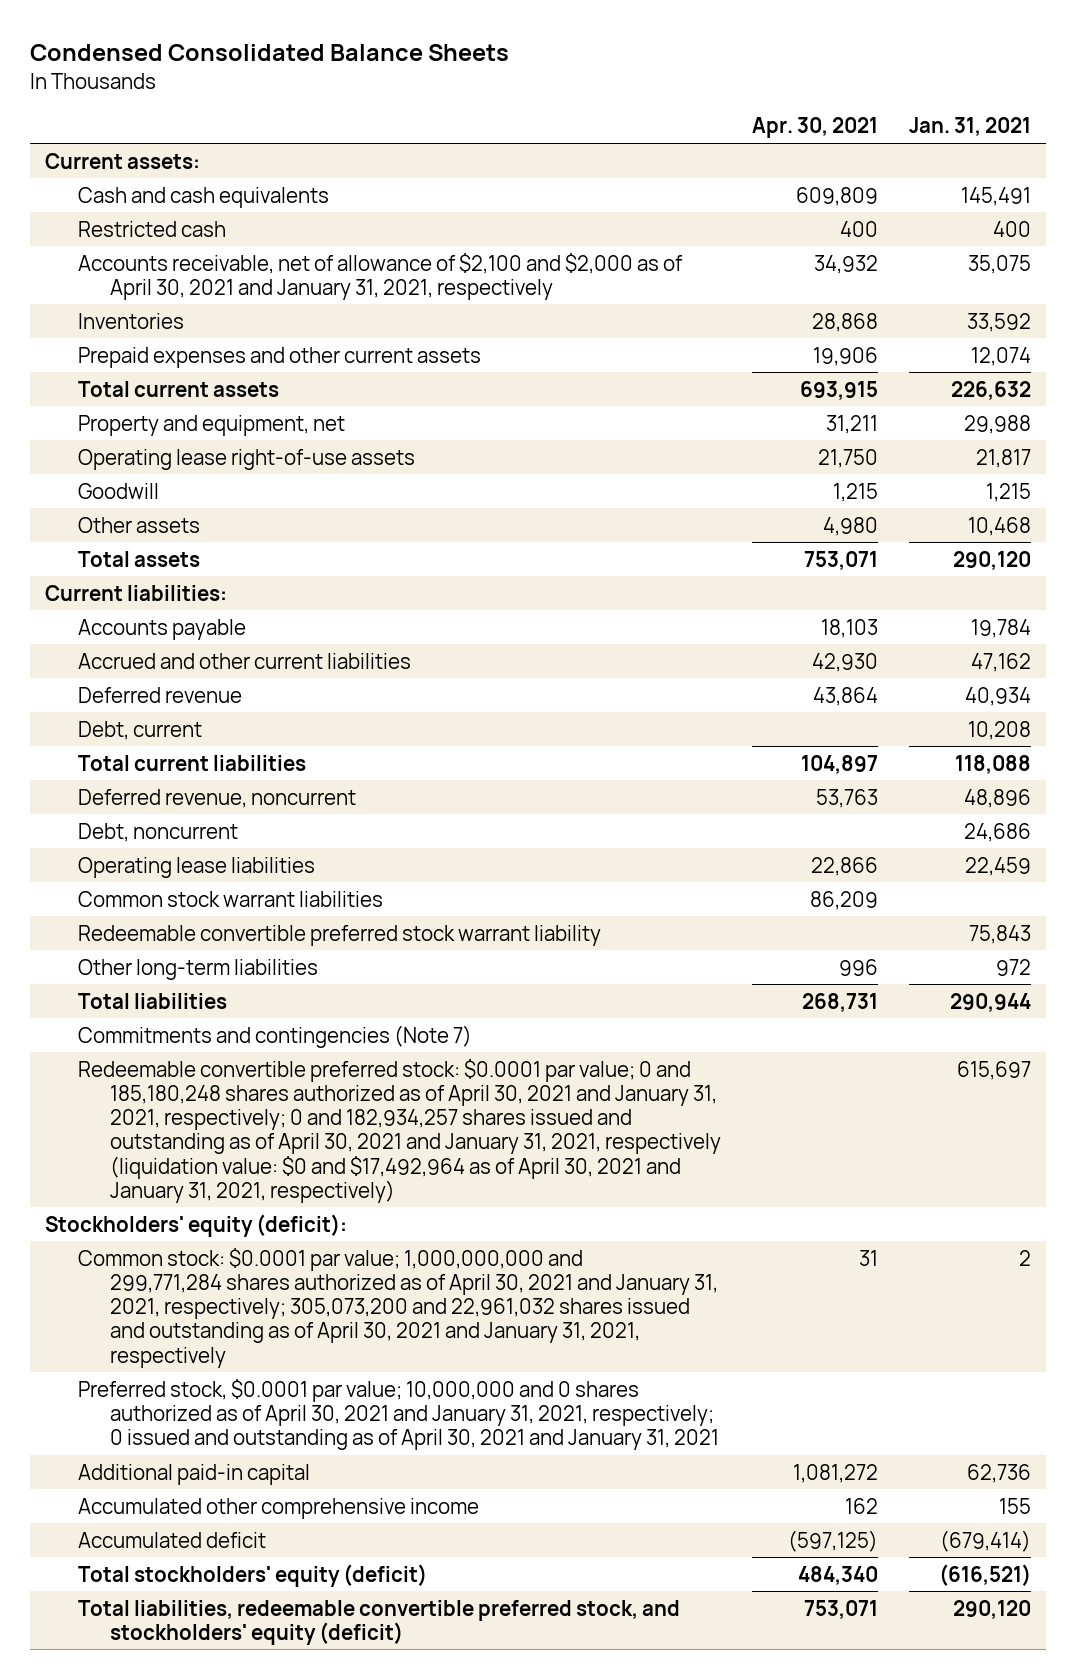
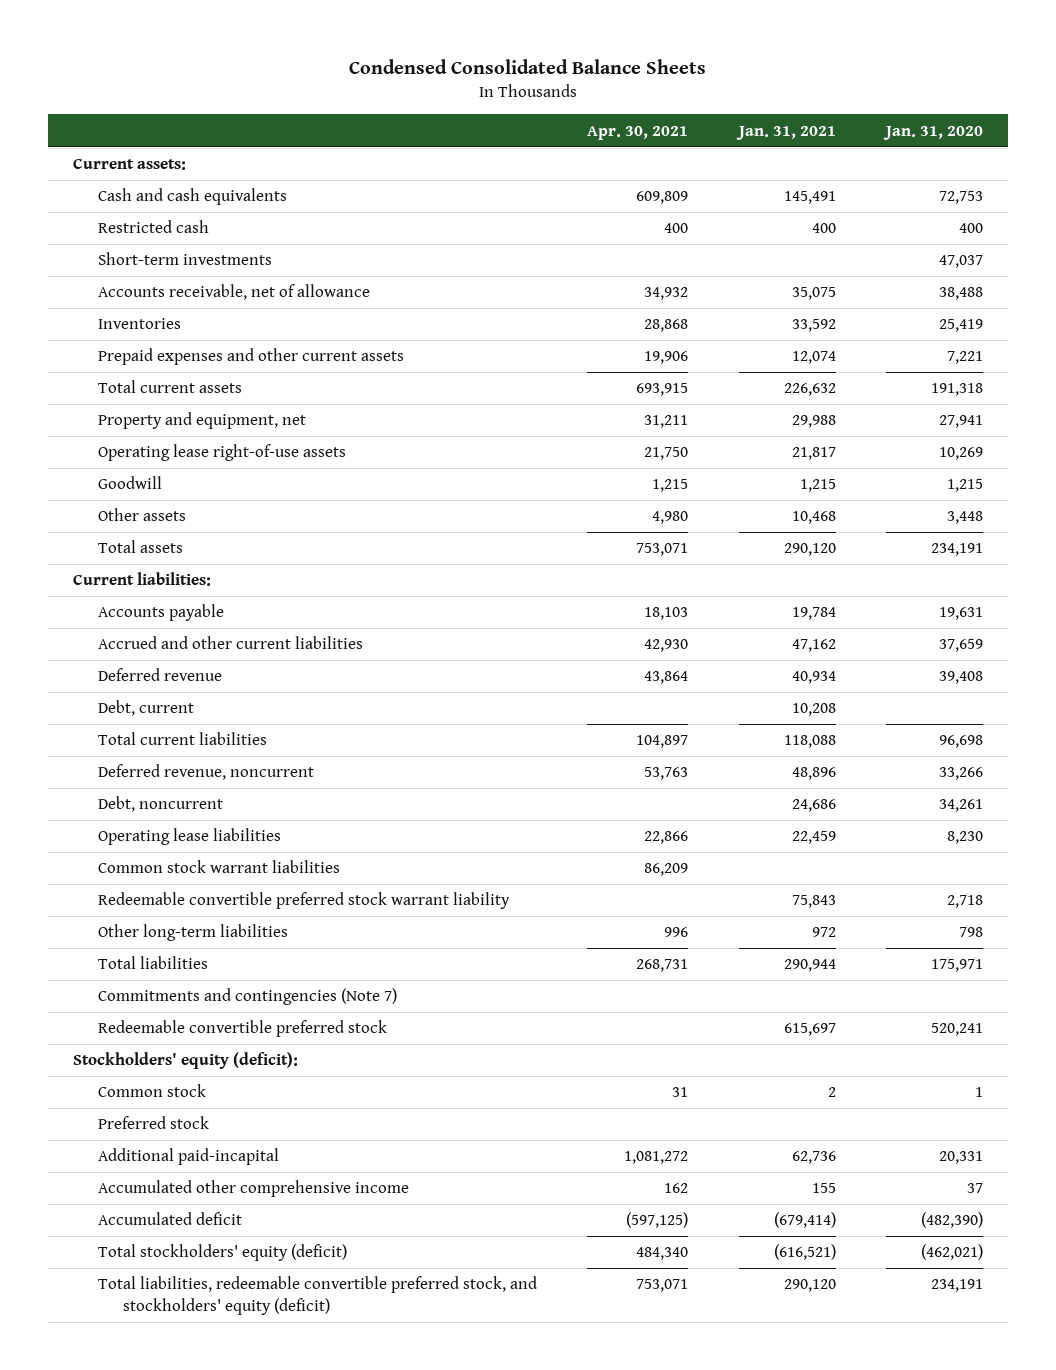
- | Apr. 30, 2021 | Jan. 31, 2021
+ | Apr. 30, 2021 | Jan. 31, 2021 | Jan. 31, 2020
- Accounts receivable, net of allowance of $2,100 and $2,000 as of April 30, 2021 and January 31, 2021, respectively | 34,932 | 35,075
+ Short-term investments | | | 47,037
+ Accounts receivable, net of allowance | 34,932 | 35,075 | 38,488
- Redeemable convertible preferred stock: $0.0001 par value; 0 and 185,180,248 shares authorized as of April 30, 2021 and January 31, 2021, respectively; 0 and 182,934,257 shares issued and outstanding as of April 30, 2021 and January 31, 2021, respectively (liquidation value: $0 and $17,492,964 as of April 30, 2021 and January 31, 2021, respectively) | | 615,697
+ Redeemable convertible preferred stock | | 615,697 | 520,241
- Common stock: $0.0001 par value; 1,000,000,000 and 299,771,284 shares authorized as of April 30, 2021 and January 31, 2021, respectively; 305,073,200 and 22,961,032 shares issued and outstanding as of April 30, 2021 and January 31, 2021, respectively | 31 | 2
- Preferred stock, $0.0001 par value; 10,000,000 and 0 shares authorized as of April 30, 2021 and January 31, 2021, respectively; 0 issued and outstanding as of April 30, 2021 and January 31, 2021
- Additional paid-in capital | 1,081,272 | 62,736
+ Common stock | 31 | 2 | 1
+ Preferred stock
+ Additional paid-incapital | 1,081,272 | 62,736 | 20,331

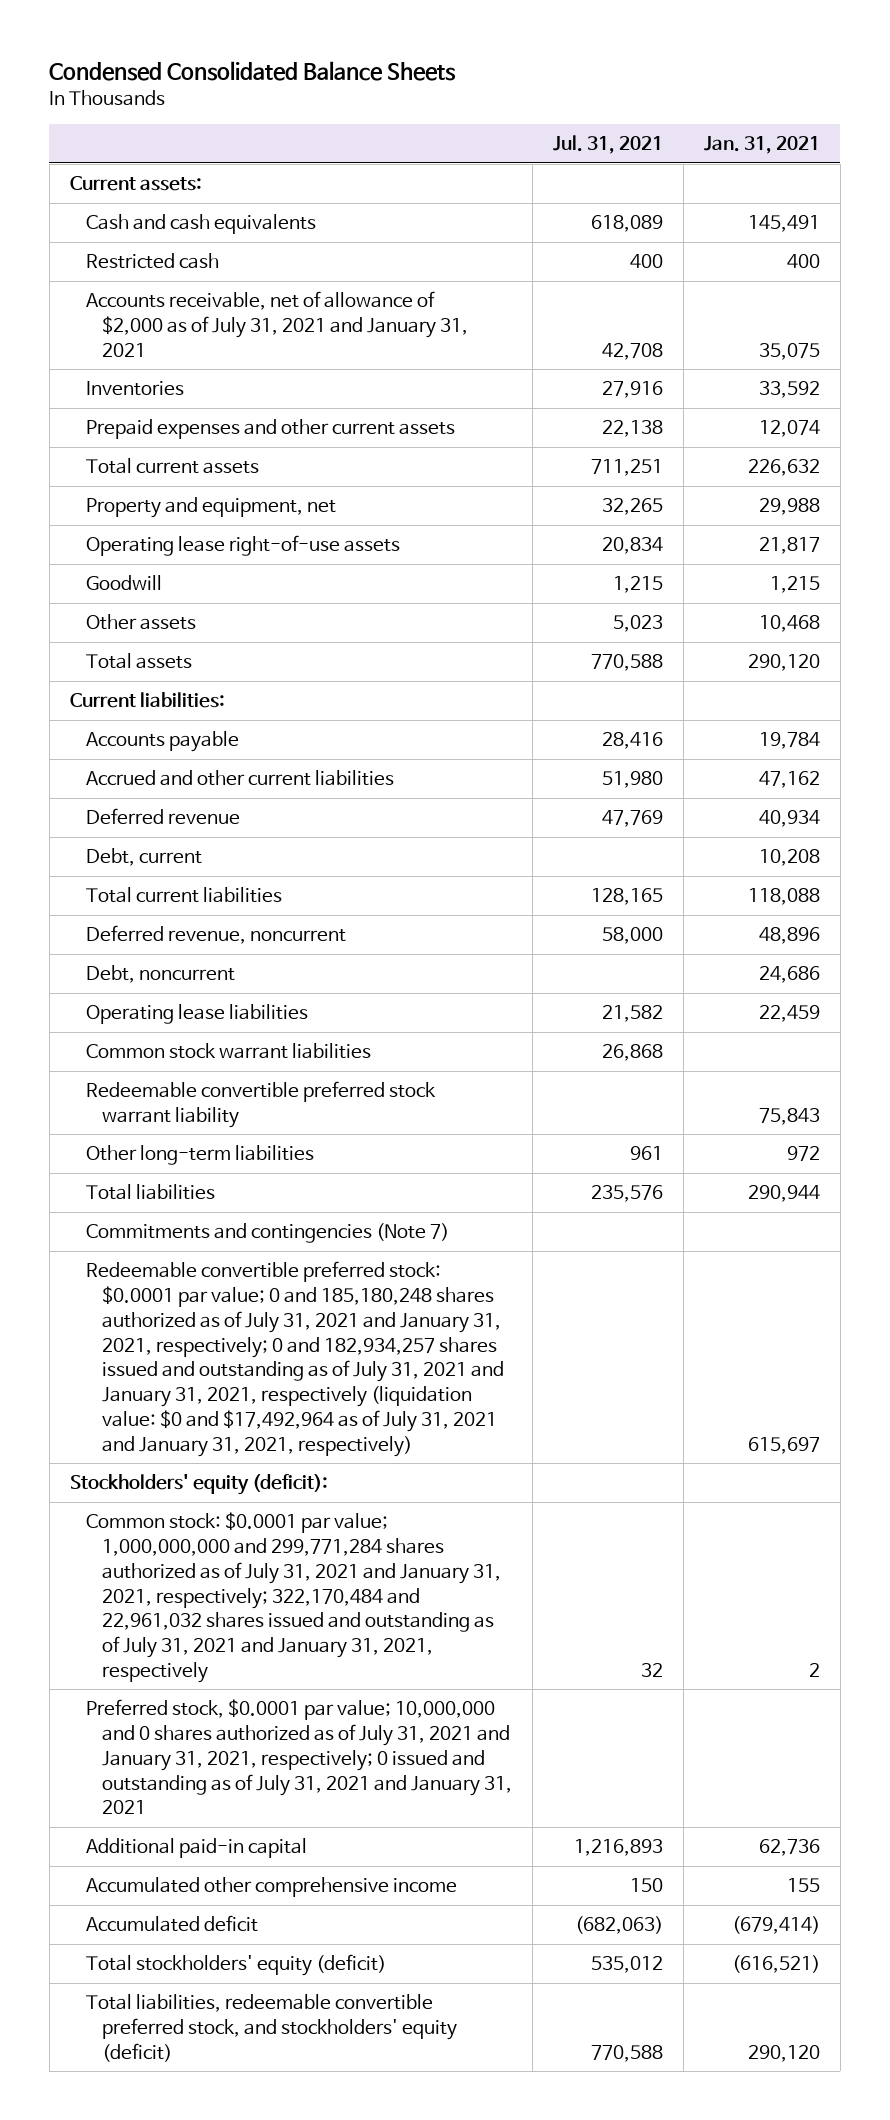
- | Apr. 30, 2021 | Jan. 31, 2021 | Jan. 31, 2020
+ | Jul. 31, 2021 | Jan. 31, 2021
- Short-term investments | | | 47,037
- Accounts receivable, net of allowance | 34,932 | 35,075 | 38,488
+ Accounts receivable, net of allowance of $2,000 as of July 31, 2021 and January 31, 2021 | 42,708 | 35,075
- Redeemable convertible preferred stock | | 615,697 | 520,241
+ Redeemable convertible preferred stock: $0.0001 par value; 0 and 185,180,248 shares authorized as of July 31, 2021 and January 31, 2021, respectively; 0 and 182,934,257 shares issued and outstanding as of July 31, 2021 and January 31, 2021, respectively (liquidation value: $0 and $17,492,964 as of July 31, 2021 and January 31, 2021, respectively) | | 615,697
- Common stock | 31 | 2 | 1
- Preferred stock
- Additional paid-incapital | 1,081,272 | 62,736 | 20,331
+ Common stock: $0.0001 par value; 1,000,000,000 and 299,771,284 shares authorized as of July 31, 2021 and January 31, 2021, respectively; 322,170,484 and 22,961,032 shares issued and outstanding as of July 31, 2021 and January 31, 2021, respectively | 32 | 2
+ Preferred stock, $0.0001 par value; 10,000,000 and 0 shares authorized as of July 31, 2021 and January 31, 2021, respectively; 0 issued and outstanding as of July 31, 2021 and January 31, 2021
+ Additional paid-in capital | 1,216,893 | 62,736

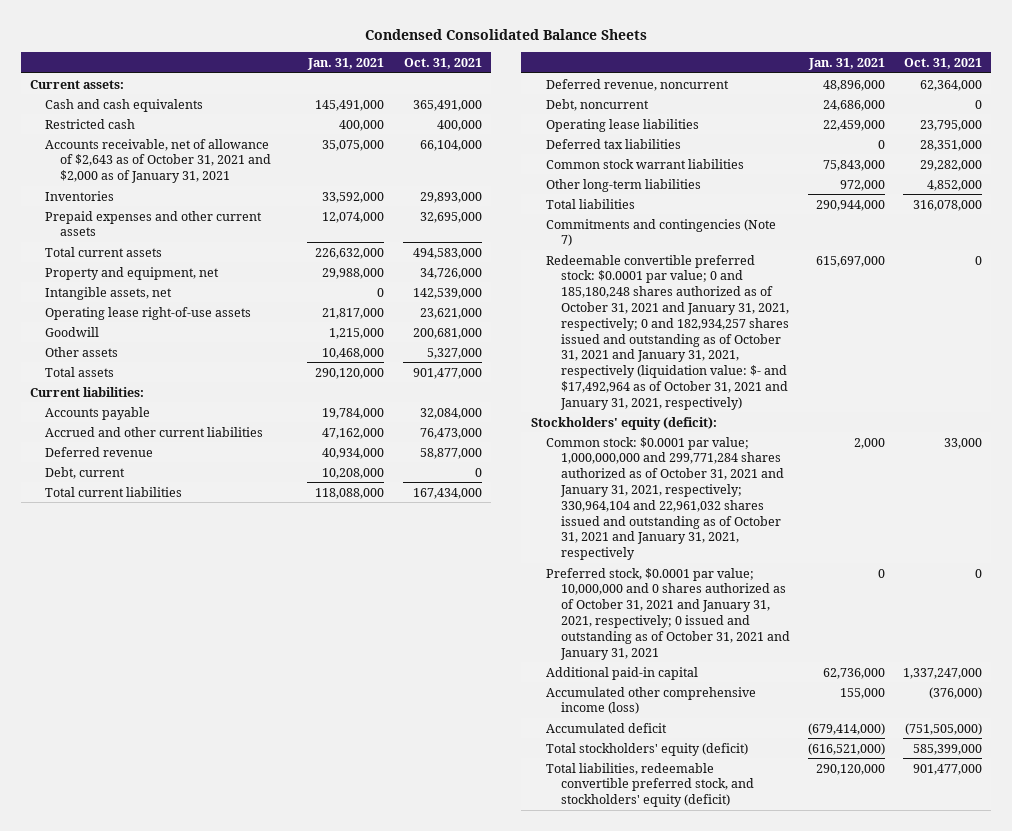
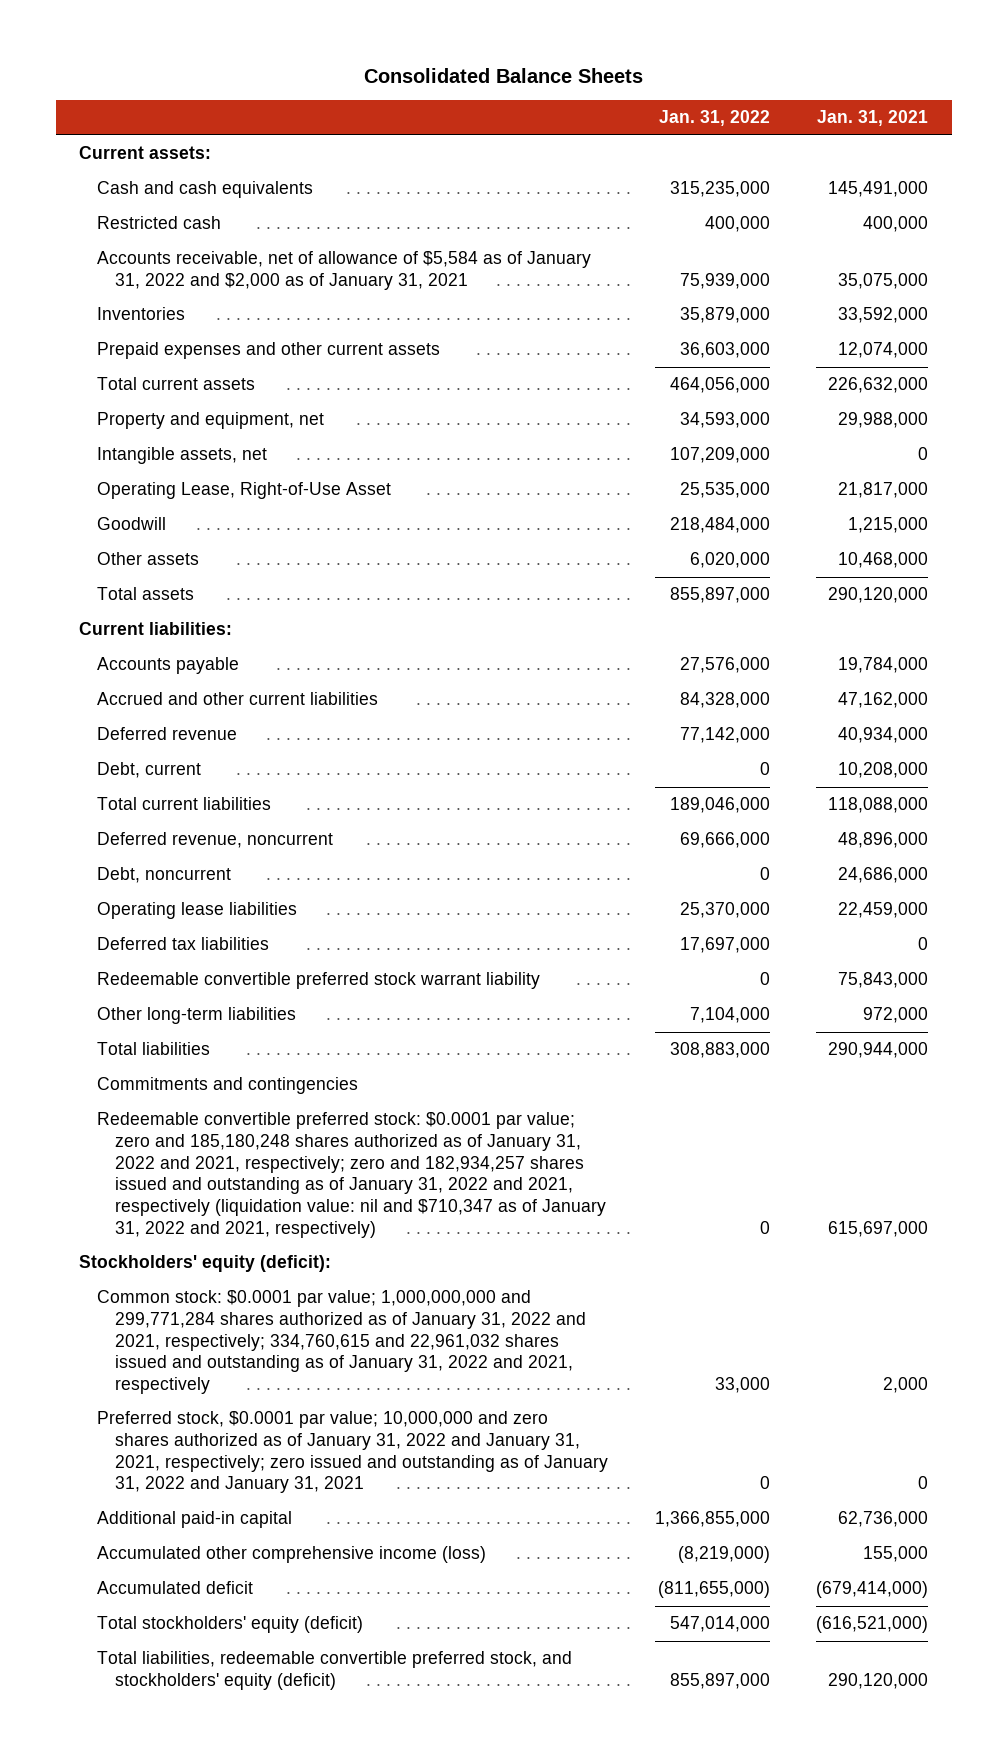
- Condensed Consolidated Balance Sheets
+ Consolidated Balance Sheets
- | Jan. 31, 2021 | Oct. 31, 2021
+ | Jan. 31, 2022 | Jan. 31, 2021
- Accounts receivable, net of allowance of $2,643 as of October 31, 2021 and $2,000 as of January 31, 2021 | 35,075,000 | 66,104,000
+ Accounts receivable, net of allowance of $5,584 as of January 31, 2022 and $2,000 as of January 31, 2021 | 75,939,000 | 35,075,000
- Operating lease right-of-use assets | 21,817,000 | 23,621,000
+ Operating Lease, Right-of-Use Asset | 25,535,000 | 21,817,000
- Common stock warrant liabilities | 75,843,000 | 29,282,000
+ Redeemable convertible preferred stock warrant liability | 0 | 75,843,000
- Commitments and contingencies (Note 7)
- Redeemable convertible preferred stock: $0.0001 par value; 0 and 185,180,248 shares authorized as of October 31, 2021 and January 31, 2021, respectively; 0 and 182,934,257 shares issued and outstanding as of October 31, 2021 and January 31, 2021, respectively (liquidation value: $- and $17,492,964 as of October 31, 2021 and January 31, 2021, respectively) | 615,697,000 | 0
+ Commitments and contingencies
+ Redeemable convertible preferred stock: $0.0001 par value; zero and 185,180,248 shares authorized as of January 31, 2022 and 2021, respectively; zero and 182,934,257 shares issued and outstanding as of January 31, 2022 and 2021, respectively (liquidation value: nil and $710,347 as of January 31, 2022 and 2021, respectively) | 0 | 615,697,000
- Common stock: $0.0001 par value; 1,000,000,000 and 299,771,284 shares authorized as of October 31, 2021 and January 31, 2021, respectively; 330,964,104 and 22,961,032 shares issued and outstanding as of October 31, 2021 and January 31, 2021, respectively | 2,000 | 33,000
- Preferred stock, $0.0001 par value; 10,000,000 and 0 shares authorized as of October 31, 2021 and January 31, 2021, respectively; 0 issued and outstanding as of October 31, 2021 and January 31, 2021 | 0 | 0
+ Common stock: $0.0001 par value; 1,000,000,000 and 299,771,284 shares authorized as of January 31, 2022 and 2021, respectively; 334,760,615 and 22,961,032 shares issued and outstanding as of January 31, 2022 and 2021, respectively | 33,000 | 2,000
+ Preferred stock, $0.0001 par value; 10,000,000 and zero shares authorized as of January 31, 2022 and January 31, 2021, respectively; zero issued and outstanding as of January 31, 2022 and January 31, 2021 | 0 | 0

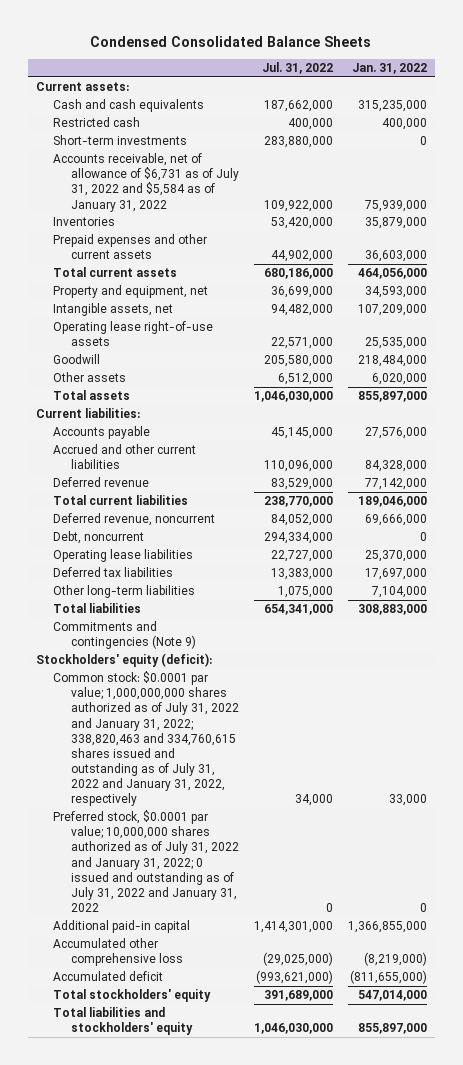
- Consolidated Balance Sheets
+ Condensed Consolidated Balance Sheets
- | Jan. 31, 2022 | Jan. 31, 2021
+ | Jul. 31, 2022 | Jan. 31, 2022
- Accounts receivable, net of allowance of $5,584 as of January 31, 2022 and $2,000 as of January 31, 2021 | 75,939,000 | 35,075,000
+ Short-term investments | 283,880,000 | 0
+ Accounts receivable, net of allowance of $6,731 as of July 31, 2022 and $5,584 as of January 31, 2022 | 109,922,000 | 75,939,000
- Operating Lease, Right-of-Use Asset | 25,535,000 | 21,817,000
+ Operating lease right-of-use assets | 22,571,000 | 25,535,000
- Debt, current | 0 | 10,208,000
- Redeemable convertible preferred stock warrant liability | 0 | 75,843,000
- Commitments and contingencies
- Redeemable convertible preferred stock: $0.0001 par value; zero and 185,180,248 shares authorized as of January 31, 2022 and 2021, respectively; zero and 182,934,257 shares issued and outstanding as of January 31, 2022 and 2021, respectively (liquidation value: nil and $710,347 as of January 31, 2022 and 2021, respectively) | 0 | 615,697,000
+ Commitments and contingencies (Note 9)
- Common stock: $0.0001 par value; 1,000,000,000 and 299,771,284 shares authorized as of January 31, 2022 and 2021, respectively; 334,760,615 and 22,961,032 shares issued and outstanding as of January 31, 2022 and 2021, respectively | 33,000 | 2,000
- Preferred stock, $0.0001 par value; 10,000,000 and zero shares authorized as of January 31, 2022 and January 31, 2021, respectively; zero issued and outstanding as of January 31, 2022 and January 31, 2021 | 0 | 0
+ Common stock: $0.0001 par value; 1,000,000,000 shares authorized as of July 31, 2022 and January 31, 2022; 338,820,463 and 334,760,615 shares issued and outstanding as of July 31, 2022 and January 31, 2022, respectively | 34,000 | 33,000
+ Preferred stock, $0.0001 par value; 10,000,000 shares authorized as of July 31, 2022 and January 31, 2022; 0 issued and outstanding as of July 31, 2022 and January 31, 2022 | 0 | 0
- Accumulated other comprehensive income (loss) | (8,219,000) | 155,000
+ Accumulated other comprehensive loss | (29,025,000) | (8,219,000)
- Total stockholders' equity (deficit) | 547,014,000 | (616,521,000)
- Total liabilities, redeemable convertible preferred stock, and stockholders' equity (deficit) | 855,897,000 | 290,120,000
+ Total stockholders' equity | 391,689,000 | 547,014,000
+ Total liabilities and stockholders' equity | 1,046,030,000 | 855,897,000

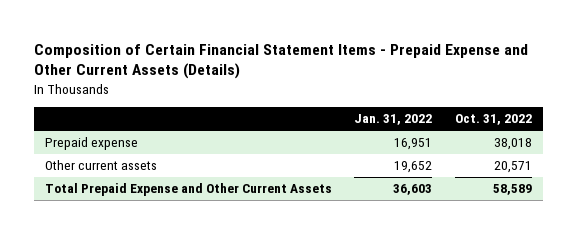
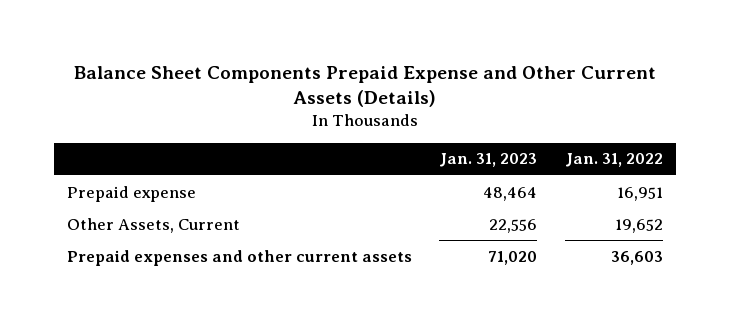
- Composition of Certain Financial Statement Items - Prepaid Expense and Other Current Assets (Details)
+ Balance Sheet Components Prepaid Expense and Other Current Assets (Details)
- | Jan. 31, 2022 | Oct. 31, 2022
+ | Jan. 31, 2023 | Jan. 31, 2022
- Other current assets | 19,652 | 20,571
- Total Prepaid Expense and Other Current Assets | 36,603 | 58,589
+ Other Assets, Current | 22,556 | 19,652
+ Prepaid expenses and other current assets | 71,020 | 36,603

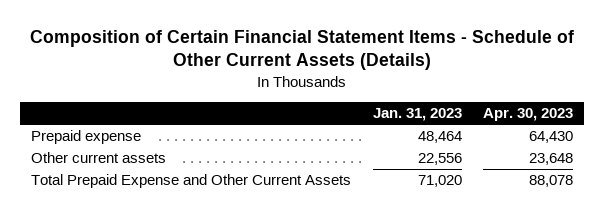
- Balance Sheet Components Prepaid Expense and Other Current Assets (Details)
+ Composition of Certain Financial Statement Items - Schedule of Other Current Assets (Details)
- | Jan. 31, 2023 | Jan. 31, 2022
+ | Jan. 31, 2023 | Apr. 30, 2023
- Other Assets, Current | 22,556 | 19,652
- Prepaid expenses and other current assets | 71,020 | 36,603
+ Other current assets | 22,556 | 23,648
+ Total Prepaid Expense and Other Current Assets | 71,020 | 88,078

